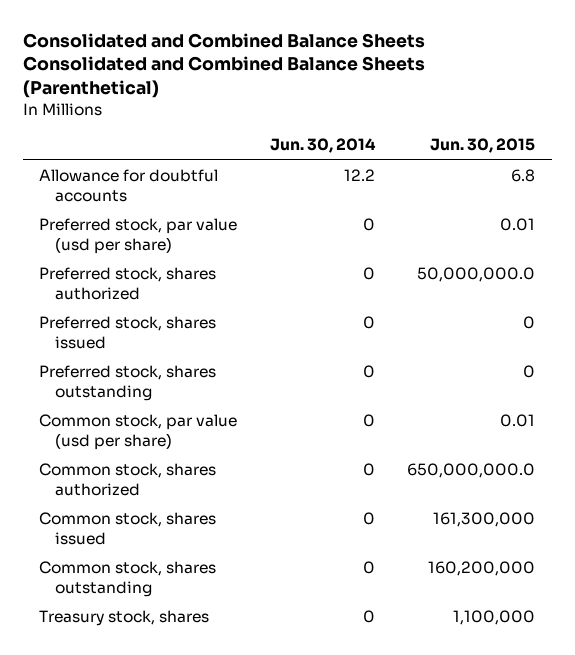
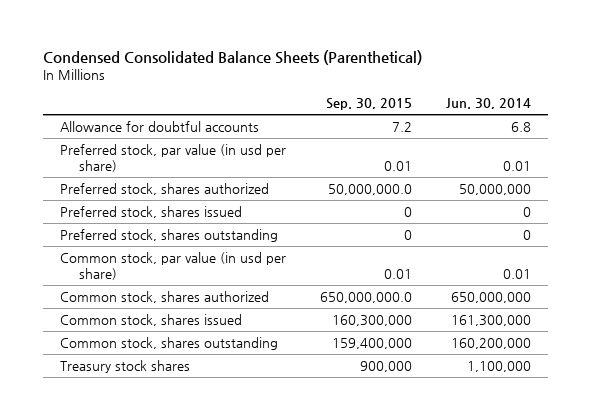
- Consolidated and Combined Balance Sheets Consolidated and Combined Balance Sheets (Parenthetical)
+ Condensed Consolidated Balance Sheets (Parenthetical)
- | Jun. 30, 2014 | Jun. 30, 2015
+ | Sep. 30, 2015 | Jun. 30, 2014
- Allowance for doubtful accounts | 12.2 | 6.8
- Preferred stock, par value (usd per share) | 0 | 0.01
- Preferred stock, shares authorized | 0 | 50,000,000.0
+ Allowance for doubtful accounts | 7.2 | 6.8
+ Preferred stock, par value (in usd per share) | 0.01 | 0.01
+ Preferred stock, shares authorized | 50,000,000.0 | 50,000,000
- Common stock, par value (usd per share) | 0 | 0.01
- Common stock, shares authorized | 0 | 650,000,000.0
- Common stock, shares issued | 0 | 161,300,000
- Common stock, shares outstanding | 0 | 160,200,000
- Treasury stock, shares | 0 | 1,100,000
+ Common stock, par value (in usd per share) | 0.01 | 0.01
+ Common stock, shares authorized | 650,000,000.0 | 650,000,000
+ Common stock, shares issued | 160,300,000 | 161,300,000
+ Common stock, shares outstanding | 159,400,000 | 160,200,000
+ Treasury stock shares | 900,000 | 1,100,000

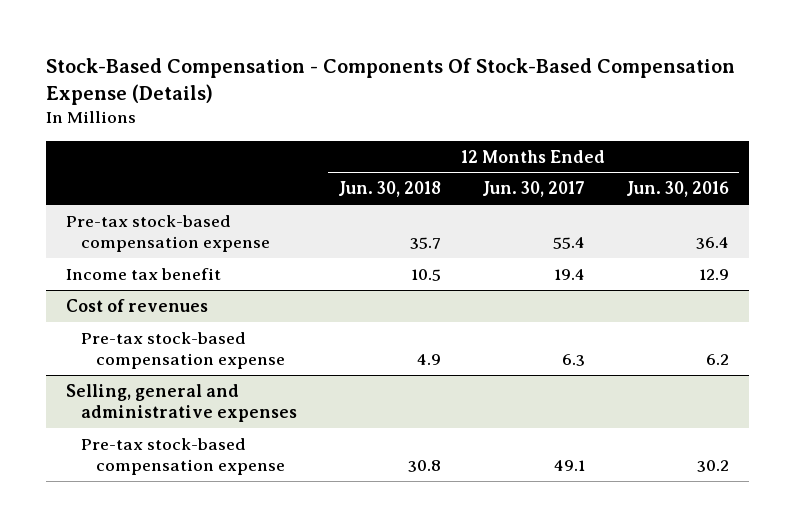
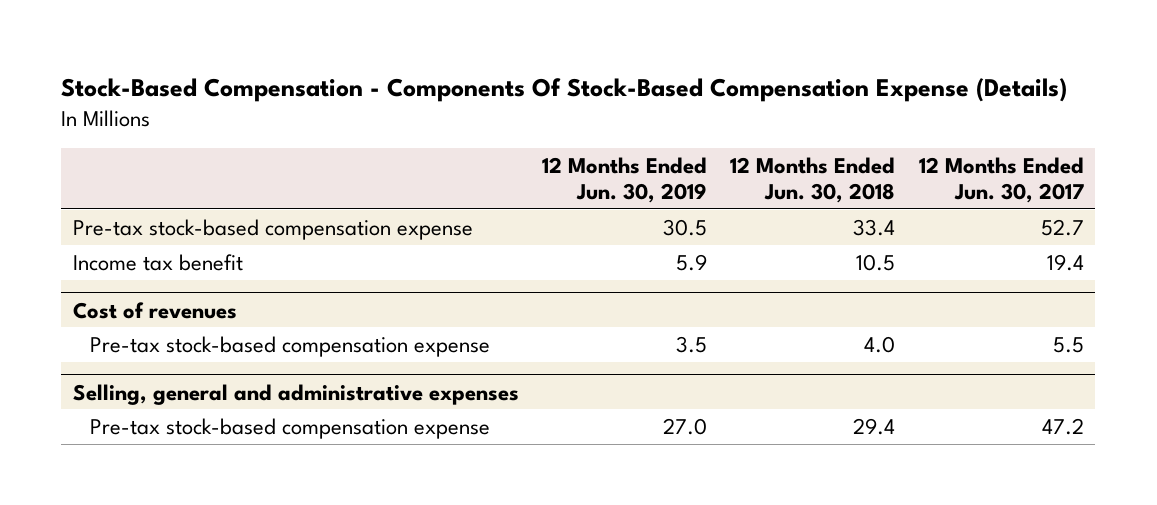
- | 12 Months Ended Jun. 30, 2018 | 12 Months Ended Jun. 30, 2017 | 12 Months Ended Jun. 30, 2016
+ | 12 Months Ended Jun. 30, 2019 | 12 Months Ended Jun. 30, 2018 | 12 Months Ended Jun. 30, 2017
- Pre-tax stock-based compensation expense | 35.7 | 55.4 | 36.4
+ Pre-tax stock-based compensation expense | 30.5 | 33.4 | 52.7
@ Cost of revenues
- Pre-tax stock-based compensation expense | 4.9 | 6.3 | 6.2
+ Pre-tax stock-based compensation expense | 3.5 | 4.0 | 5.5
@ Selling, general and administrative expenses
- Pre-tax stock-based compensation expense | 30.8 | 49.1 | 30.2
+ Pre-tax stock-based compensation expense | 27.0 | 29.4 | 47.2

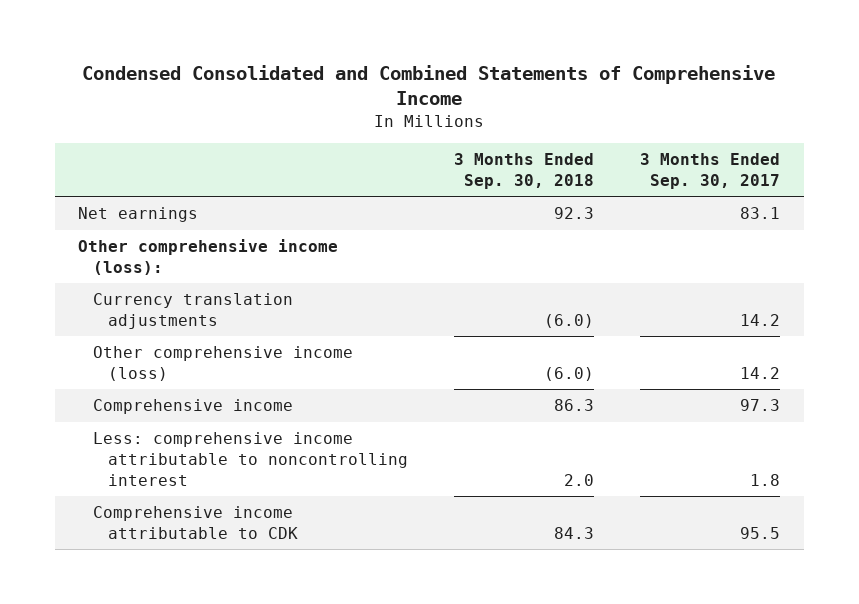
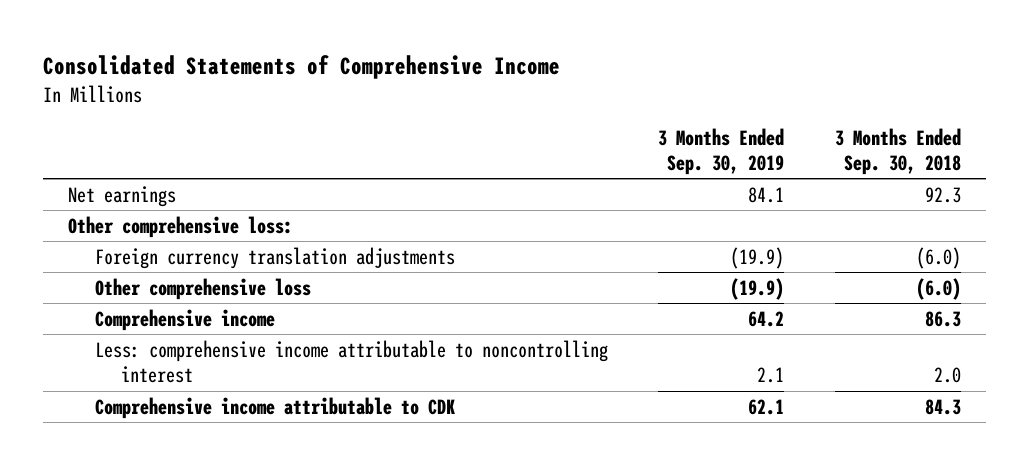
- Condensed Consolidated and Combined Statements of Comprehensive Income
+ Consolidated Statements of Comprehensive Income
- | 3 Months Ended Sep. 30, 2018 | 3 Months Ended Sep. 30, 2017
+ | 3 Months Ended Sep. 30, 2019 | 3 Months Ended Sep. 30, 2018
- Other comprehensive income (loss):
- Currency translation adjustments | (6.0) | 14.2
- Other comprehensive income (loss) | (6.0) | 14.2
+ Other comprehensive loss:
+ Foreign currency translation adjustments | (19.9) | (6.0)
+ Other comprehensive loss | (19.9) | (6.0)

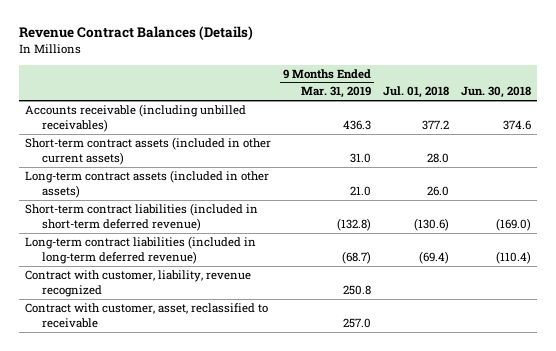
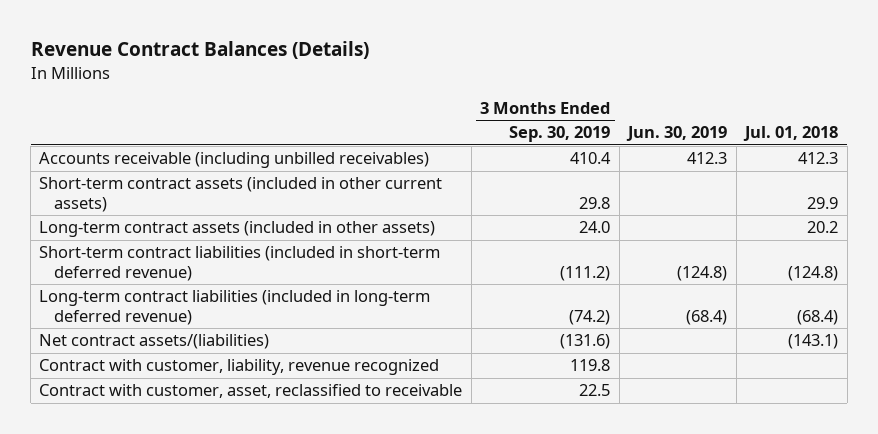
- | 9 Months Ended Mar. 31, 2019 | Jul. 01, 2018 | Jun. 30, 2018
+ | 3 Months Ended Sep. 30, 2019 | Jun. 30, 2019 | Jul. 01, 2018
- Accounts receivable (including unbilled receivables) | 436.3 | 377.2 | 374.6
- Short-term contract assets (included in other current assets) | 31.0 | 28.0 |
- Long-term contract assets (included in other assets) | 21.0 | 26.0 |
- Short-term contract liabilities (included in short-term deferred revenue) | (132.8) | (130.6) | (169.0)
- Long-term contract liabilities (included in long-term deferred revenue) | (68.7) | (69.4) | (110.4)
+ Accounts receivable (including unbilled receivables) | 410.4 | 412.3 | 412.3
+ Short-term contract assets (included in other current assets) | 29.8 | | 29.9
+ Long-term contract assets (included in other assets) | 24.0 | | 20.2
+ Short-term contract liabilities (included in short-term deferred revenue) | (111.2) | (124.8) | (124.8)
+ Long-term contract liabilities (included in long-term deferred revenue) | (74.2) | (68.4) | (68.4)
+ Net contract assets/(liabilities) | (131.6) | | (143.1)

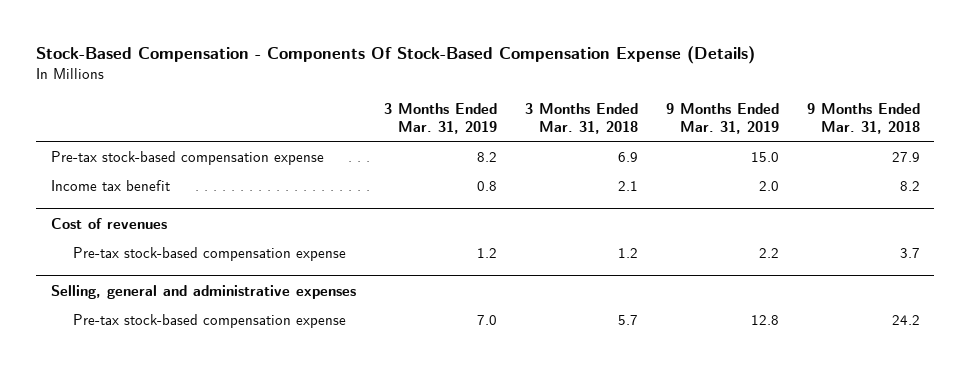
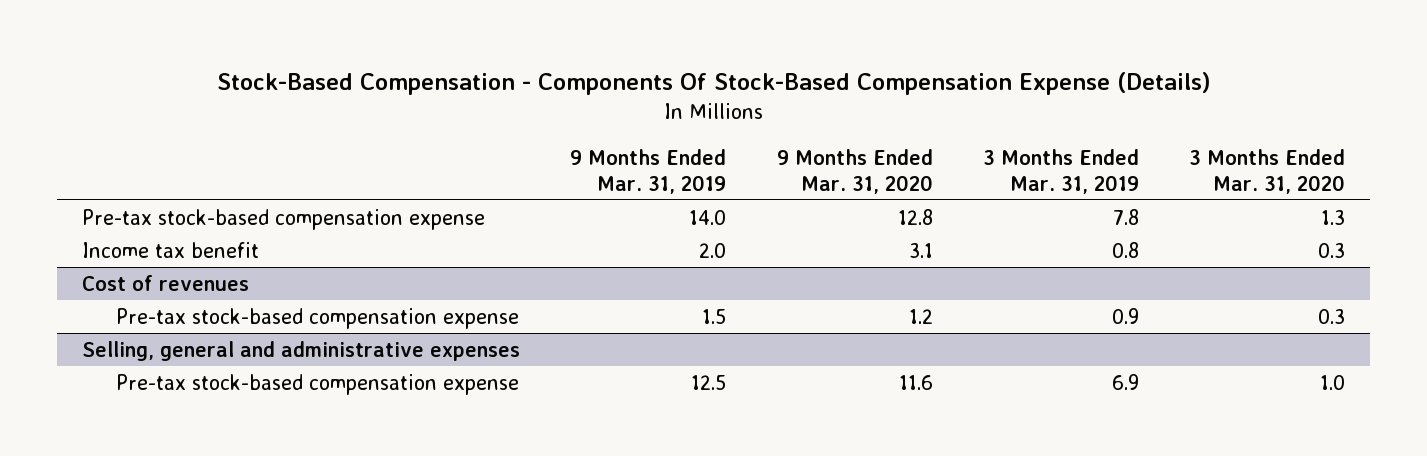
- | 3 Months Ended Mar. 31, 2019 | 3 Months Ended Mar. 31, 2018 | 9 Months Ended Mar. 31, 2019 | 9 Months Ended Mar. 31, 2018
+ | 9 Months Ended Mar. 31, 2019 | 9 Months Ended Mar. 31, 2020 | 3 Months Ended Mar. 31, 2019 | 3 Months Ended Mar. 31, 2020
- Pre-tax stock-based compensation expense | 8.2 | 6.9 | 15.0 | 27.9
+ Pre-tax stock-based compensation expense | 14.0 | 12.8 | 7.8 | 1.3
@ Cost of revenues
- Pre-tax stock-based compensation expense | 1.2 | 1.2 | 2.2 | 3.7
+ Pre-tax stock-based compensation expense | 1.5 | 1.2 | 0.9 | 0.3
@ Selling, general and administrative expenses
- Pre-tax stock-based compensation expense | 7.0 | 5.7 | 12.8 | 24.2
+ Pre-tax stock-based compensation expense | 12.5 | 11.6 | 6.9 | 1.0

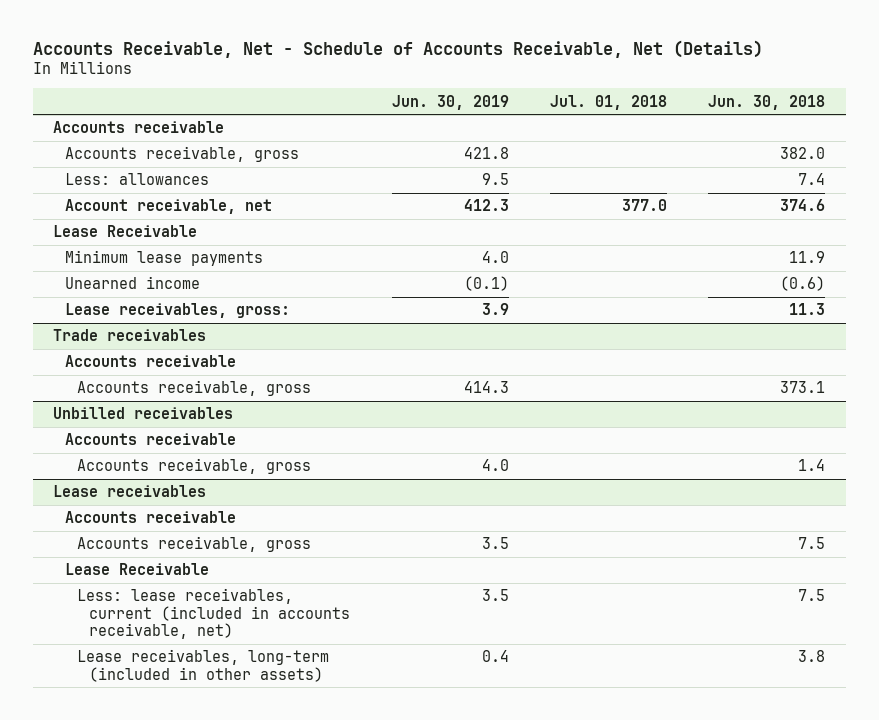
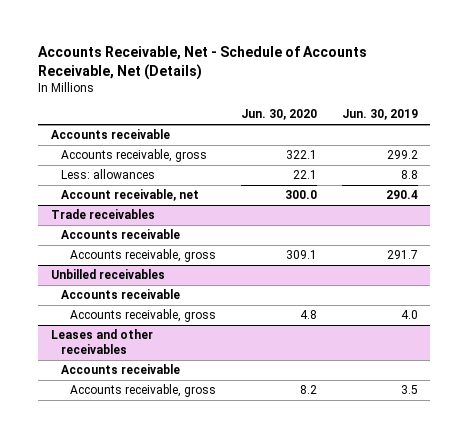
- | Jun. 30, 2019 | Jul. 01, 2018 | Jun. 30, 2018
+ | Jun. 30, 2020 | Jun. 30, 2019
- Accounts receivable, gross | 421.8 | | 382.0
- Less: allowances | 9.5 | | 7.4
- Account receivable, net | 412.3 | 377.0 | 374.6
- Lease Receivable
- Minimum lease payments | 4.0 | | 11.9
- Unearned income | (0.1) | | (0.6)
- Lease receivables, gross: | 3.9 | | 11.3
+ Accounts receivable, gross | 322.1 | 299.2
+ Less: allowances | 22.1 | 8.8
+ Account receivable, net | 300.0 | 290.4
@ Trade receivables
- Accounts receivable, gross | 414.3 | | 373.1
+ Accounts receivable, gross | 309.1 | 291.7
- Lease receivables
+ Leases and other receivables
- Lease Receivable
- Less: lease receivables, current (included in accounts receivable, net) | 3.5 | | 7.5
- Lease receivables, long-term (included in other assets) | 0.4 | | 3.8

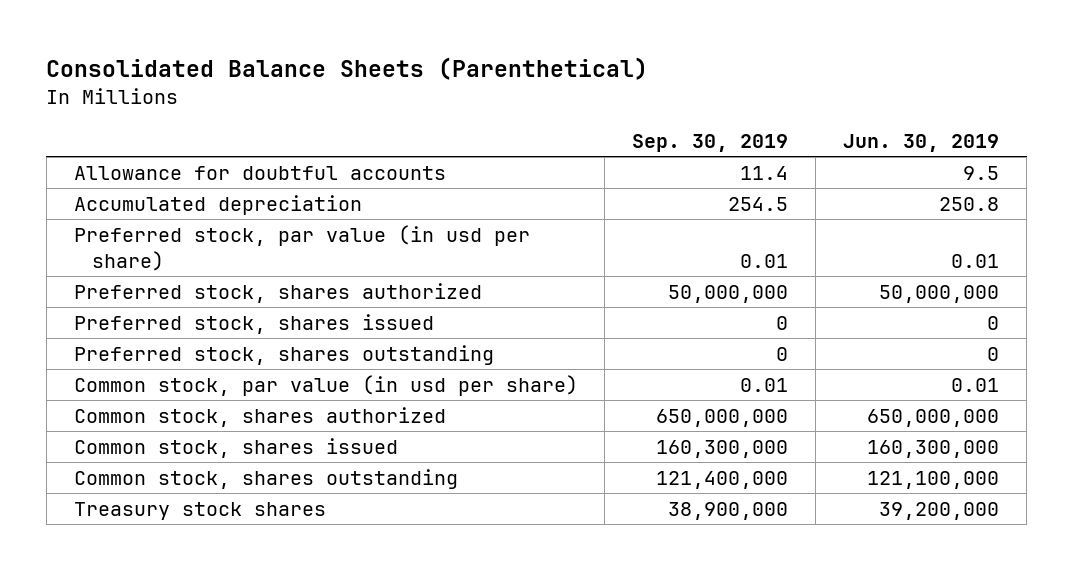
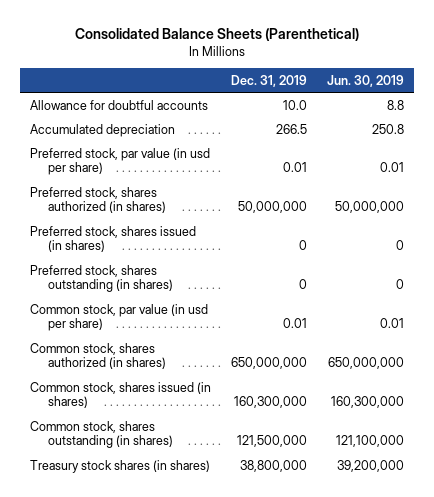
- | Sep. 30, 2019 | Jun. 30, 2019
+ | Dec. 31, 2019 | Jun. 30, 2019
- Allowance for doubtful accounts | 11.4 | 9.5
+ Allowance for doubtful accounts | 10.0 | 8.8
- Preferred stock, shares authorized | 50,000,000 | 50,000,000
- Preferred stock, shares issued | 0 | 0
- Preferred stock, shares outstanding | 0 | 0
+ Preferred stock, shares authorized (in shares) | 50,000,000 | 50,000,000
+ Preferred stock, shares issued (in shares) | 0 | 0
+ Preferred stock, shares outstanding (in shares) | 0 | 0
- Common stock, shares authorized | 650,000,000 | 650,000,000
- Common stock, shares issued | 160,300,000 | 160,300,000
- Common stock, shares outstanding | 121,400,000 | 121,100,000
- Treasury stock shares | 38,900,000 | 39,200,000
+ Common stock, shares authorized (in shares) | 650,000,000 | 650,000,000
+ Common stock, shares issued (in shares) | 160,300,000 | 160,300,000
+ Common stock, shares outstanding (in shares) | 121,500,000 | 121,100,000
+ Treasury stock shares (in shares) | 38,800,000 | 39,200,000

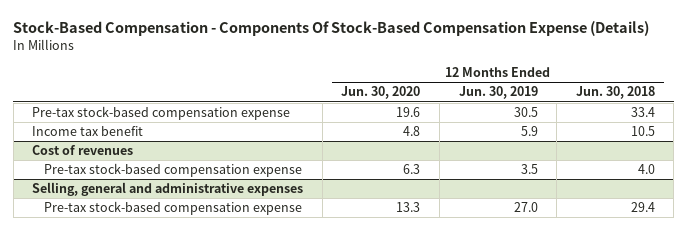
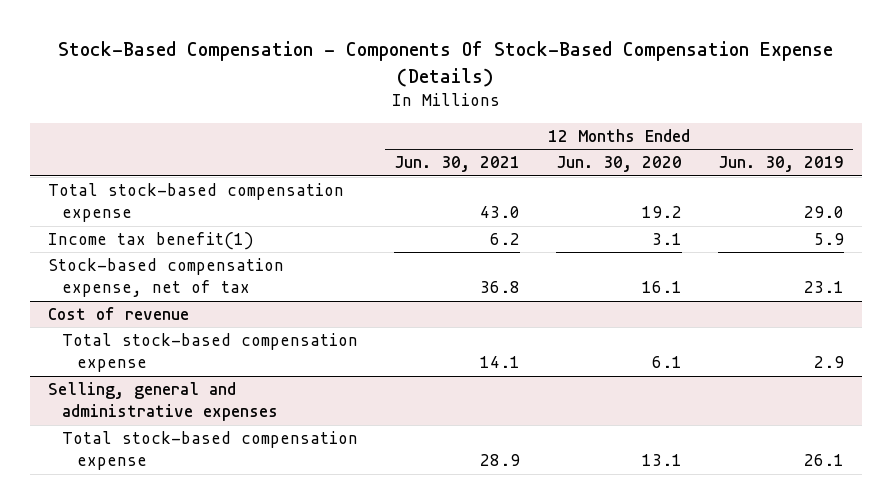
- | 12 Months Ended Jun. 30, 2020 | 12 Months Ended Jun. 30, 2019 | 12 Months Ended Jun. 30, 2018
+ | 12 Months Ended Jun. 30, 2021 | 12 Months Ended Jun. 30, 2020 | 12 Months Ended Jun. 30, 2019
- Pre-tax stock-based compensation expense | 19.6 | 30.5 | 33.4
- Income tax benefit | 4.8 | 5.9 | 10.5
- Cost of revenues
- Pre-tax stock-based compensation expense | 6.3 | 3.5 | 4.0
+ Total stock-based compensation expense | 43.0 | 19.2 | 29.0
+ Income tax benefit(1) | 6.2 | 3.1 | 5.9
+ Stock-based compensation expense, net of tax | 36.8 | 16.1 | 23.1
+ Cost of revenue
+ Total stock-based compensation expense | 14.1 | 6.1 | 2.9
@ Selling, general and administrative expenses
- Pre-tax stock-based compensation expense | 13.3 | 27.0 | 29.4
+ Total stock-based compensation expense | 28.9 | 13.1 | 26.1

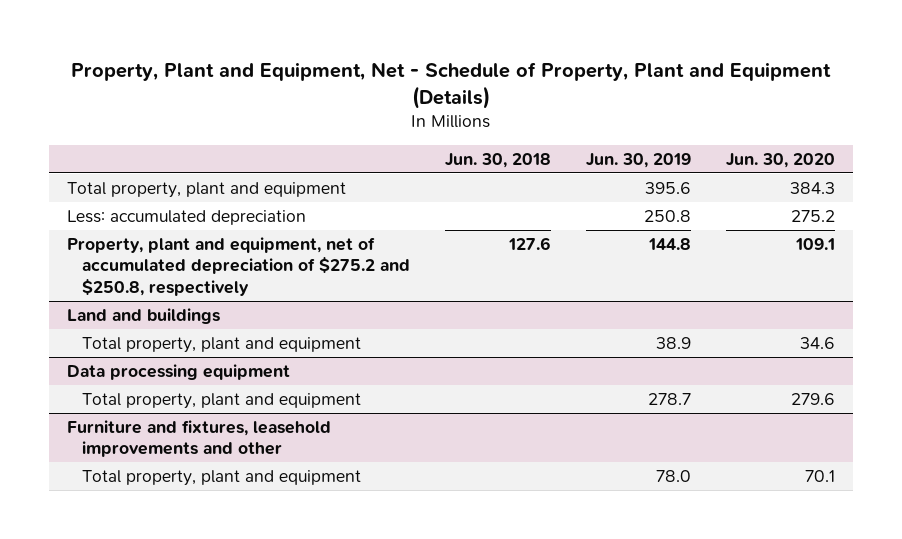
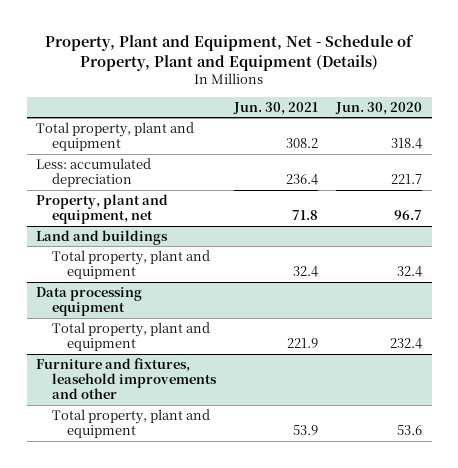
- | Jun. 30, 2018 | Jun. 30, 2019 | Jun. 30, 2020
+ | Jun. 30, 2021 | Jun. 30, 2020
- Total property, plant and equipment | | 395.6 | 384.3
- Less: accumulated depreciation | | 250.8 | 275.2
- Property, plant and equipment, net of accumulated depreciation of $275.2 and $250.8, respectively | 127.6 | 144.8 | 109.1
+ Total property, plant and equipment | 308.2 | 318.4
+ Less: accumulated depreciation | 236.4 | 221.7
+ Property, plant and equipment, net | 71.8 | 96.7
@ Land and buildings
- Total property, plant and equipment | | 38.9 | 34.6
+ Total property, plant and equipment | 32.4 | 32.4
@ Data processing equipment
- Total property, plant and equipment | | 278.7 | 279.6
+ Total property, plant and equipment | 221.9 | 232.4
@ Furniture and fixtures, leasehold improvements and other
- Total property, plant and equipment | | 78.0 | 70.1
+ Total property, plant and equipment | 53.9 | 53.6

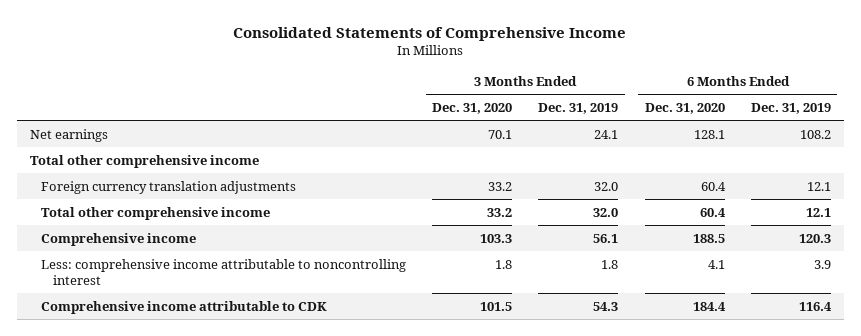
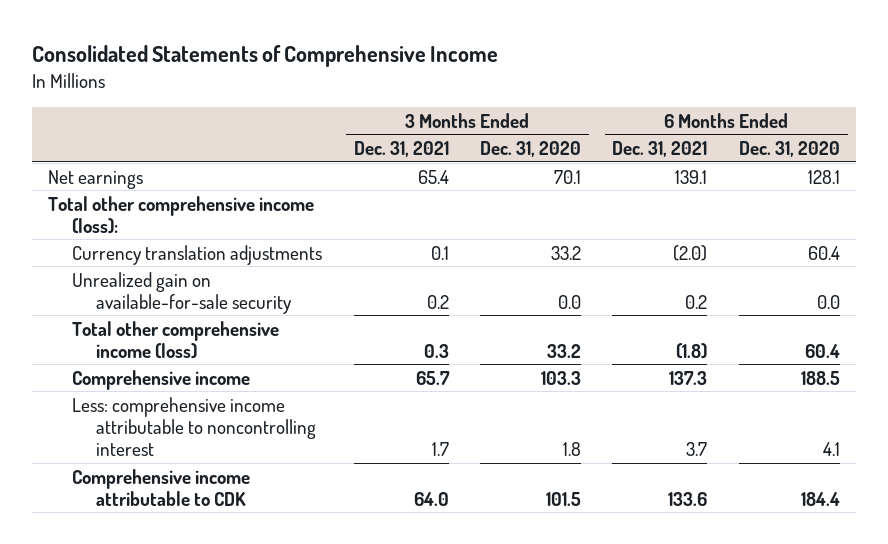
- | 3 Months Ended Dec. 31, 2020 | 3 Months Ended Dec. 31, 2019 | 6 Months Ended Dec. 31, 2020 | 6 Months Ended Dec. 31, 2019
+ | 3 Months Ended Dec. 31, 2021 | 3 Months Ended Dec. 31, 2020 | 6 Months Ended Dec. 31, 2021 | 6 Months Ended Dec. 31, 2020
- Total other comprehensive income
- Foreign currency translation adjustments | 33.2 | 32.0 | 60.4 | 12.1
- Total other comprehensive income | 33.2 | 32.0 | 60.4 | 12.1
+ Total other comprehensive income (loss):
+ Currency translation adjustments | 0.1 | 33.2 | (2.0) | 60.4
+ Unrealized gain on available-for-sale security | 0.2 | 0.0 | 0.2 | 0.0
+ Total other comprehensive income (loss) | 0.3 | 33.2 | (1.8) | 60.4

